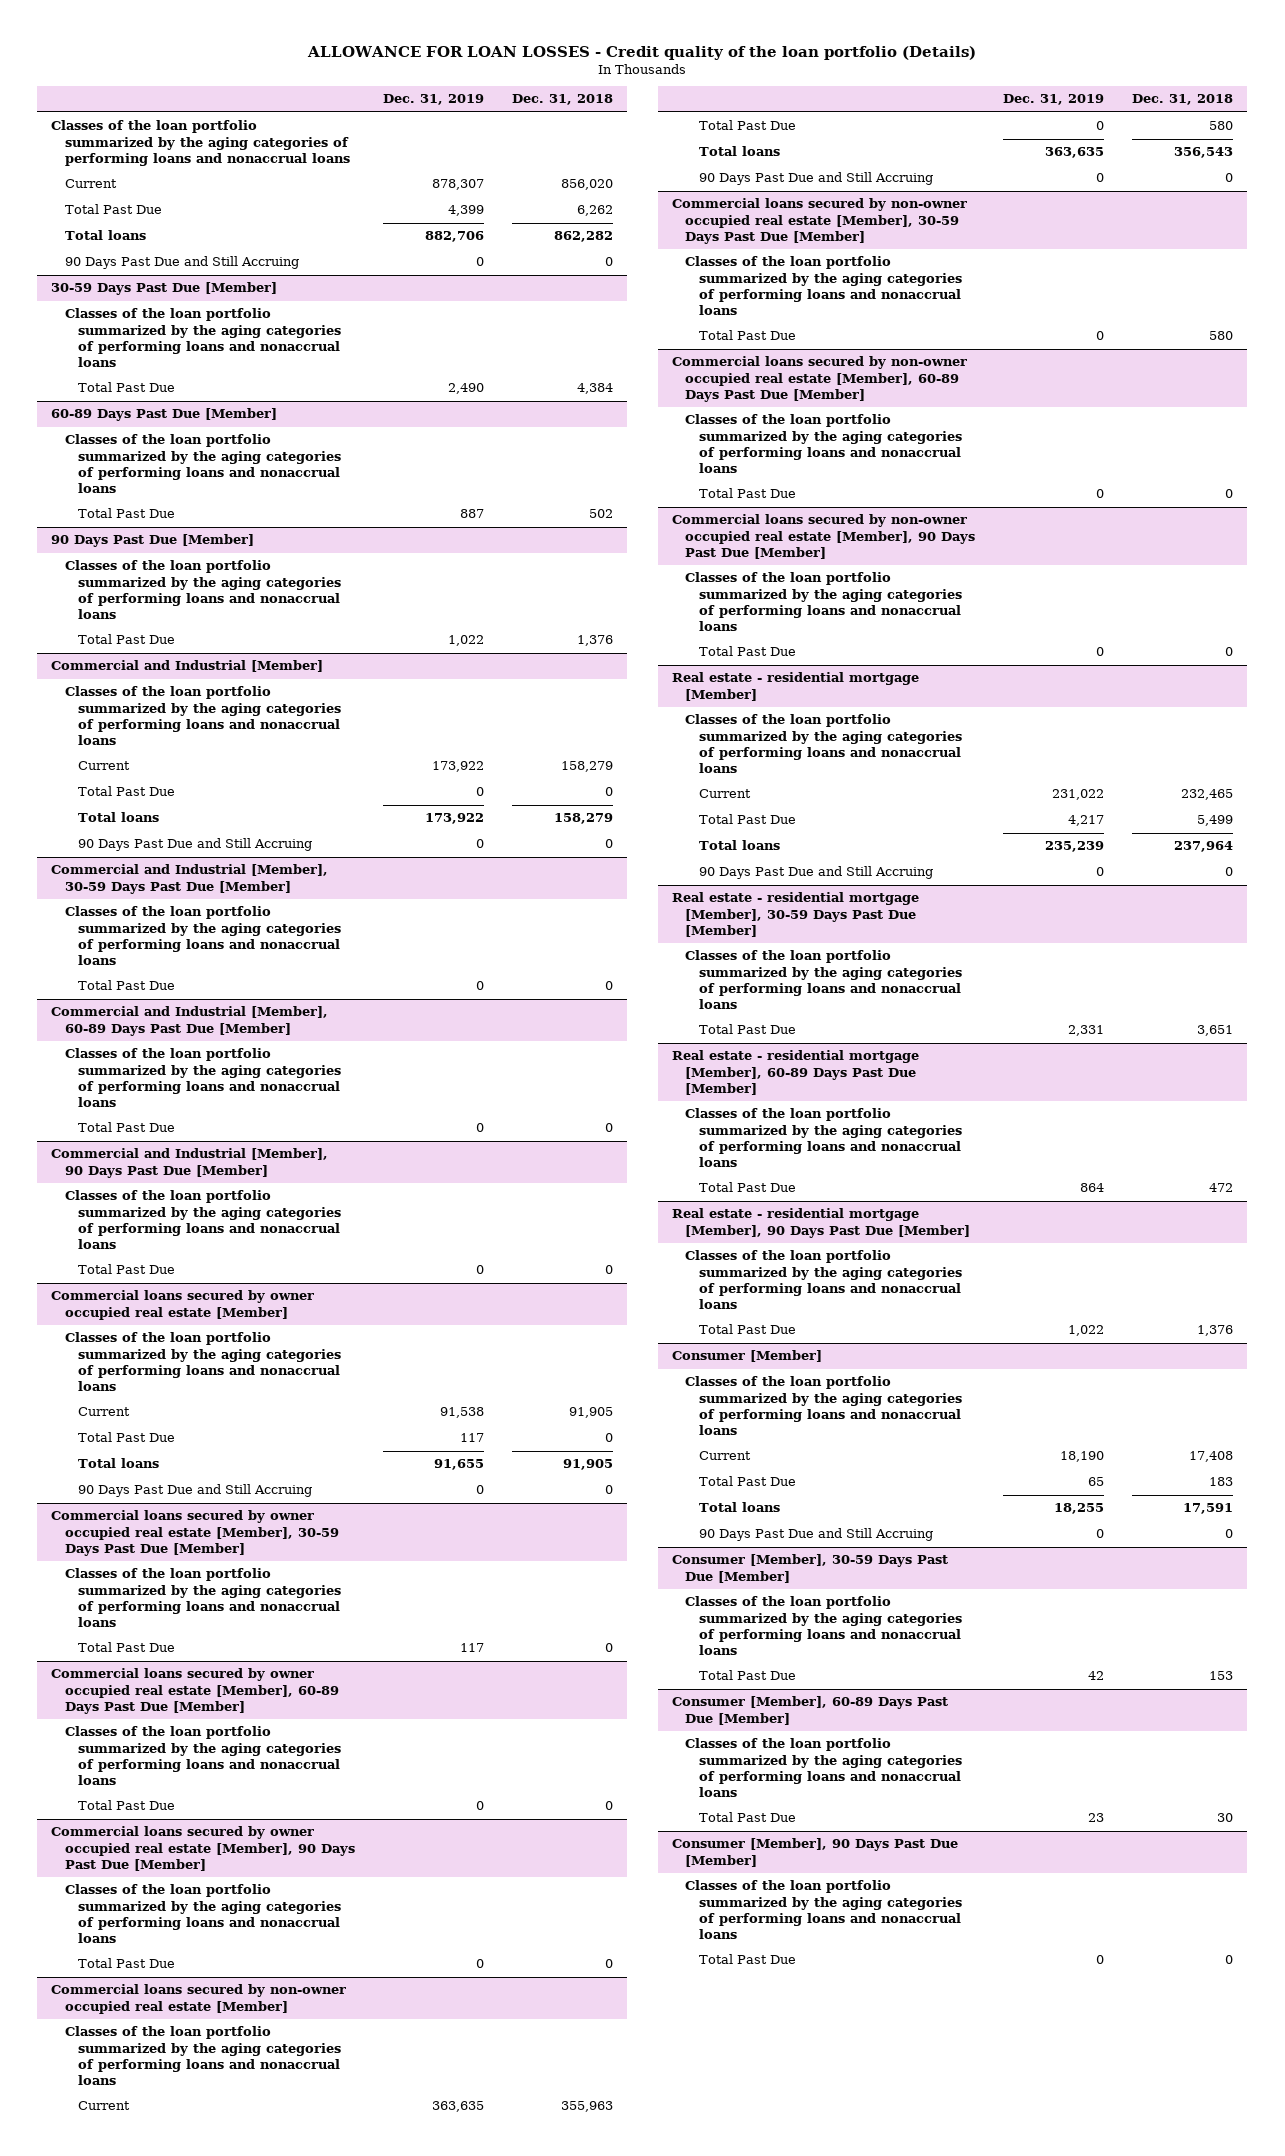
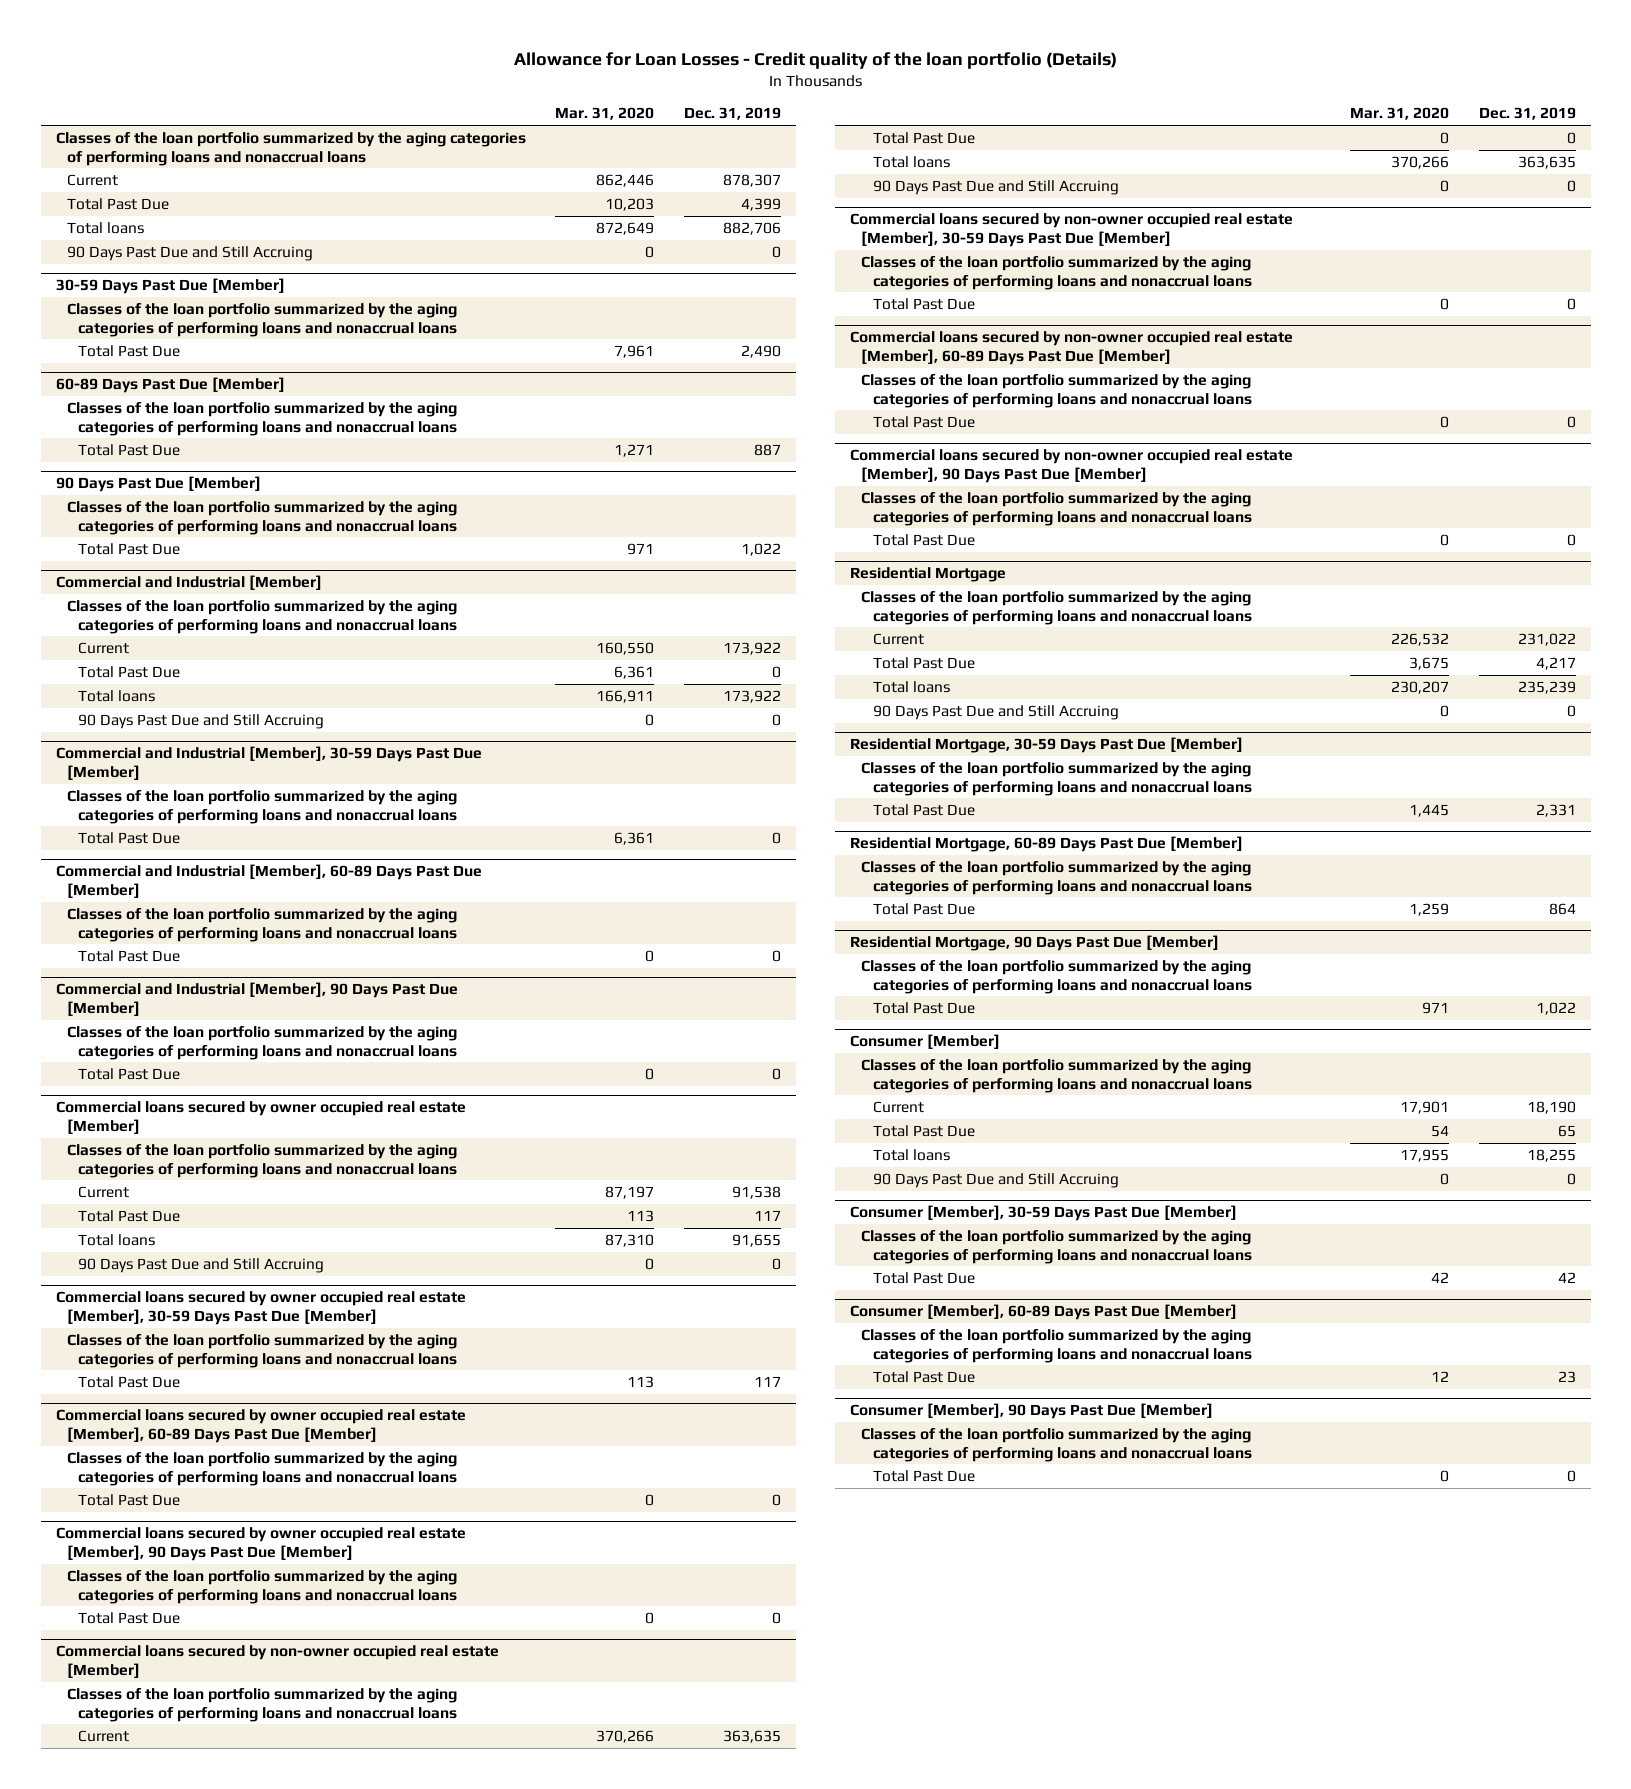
- ALLOWANCE FOR LOAN LOSSES - Credit quality of the loan portfolio (Details)
+ Allowance for Loan Losses - Credit quality of the loan portfolio (Details)
- | Dec. 31, 2019 | Dec. 31, 2018
+ | Mar. 31, 2020 | Dec. 31, 2019
- Real estate - residential mortgage [Member]
+ Residential Mortgage
- Real estate - residential mortgage [Member], 30-59 Days Past Due [Member]
+ Residential Mortgage, 30-59 Days Past Due [Member]
- Real estate - residential mortgage [Member], 60-89 Days Past Due [Member]
+ Residential Mortgage, 60-89 Days Past Due [Member]
- Real estate - residential mortgage [Member], 90 Days Past Due [Member]
+ Residential Mortgage, 90 Days Past Due [Member]

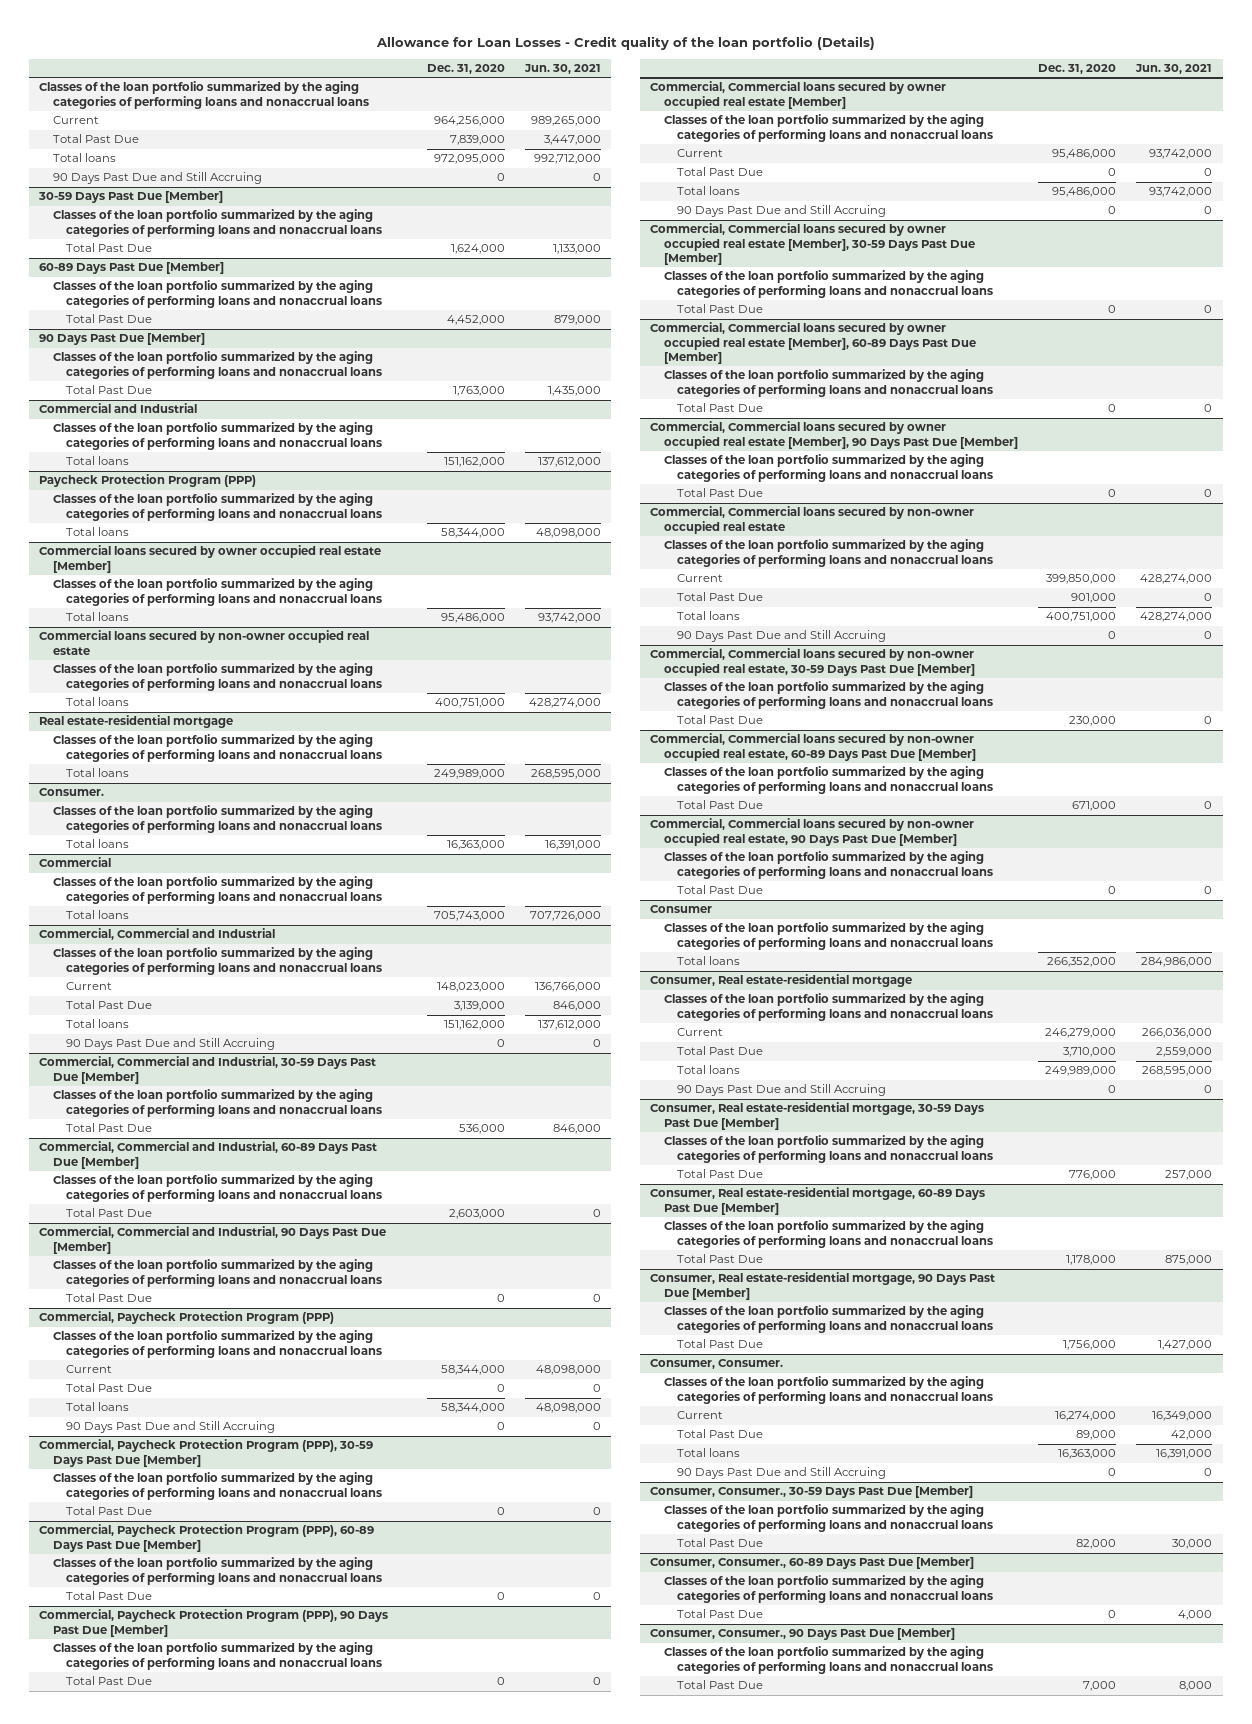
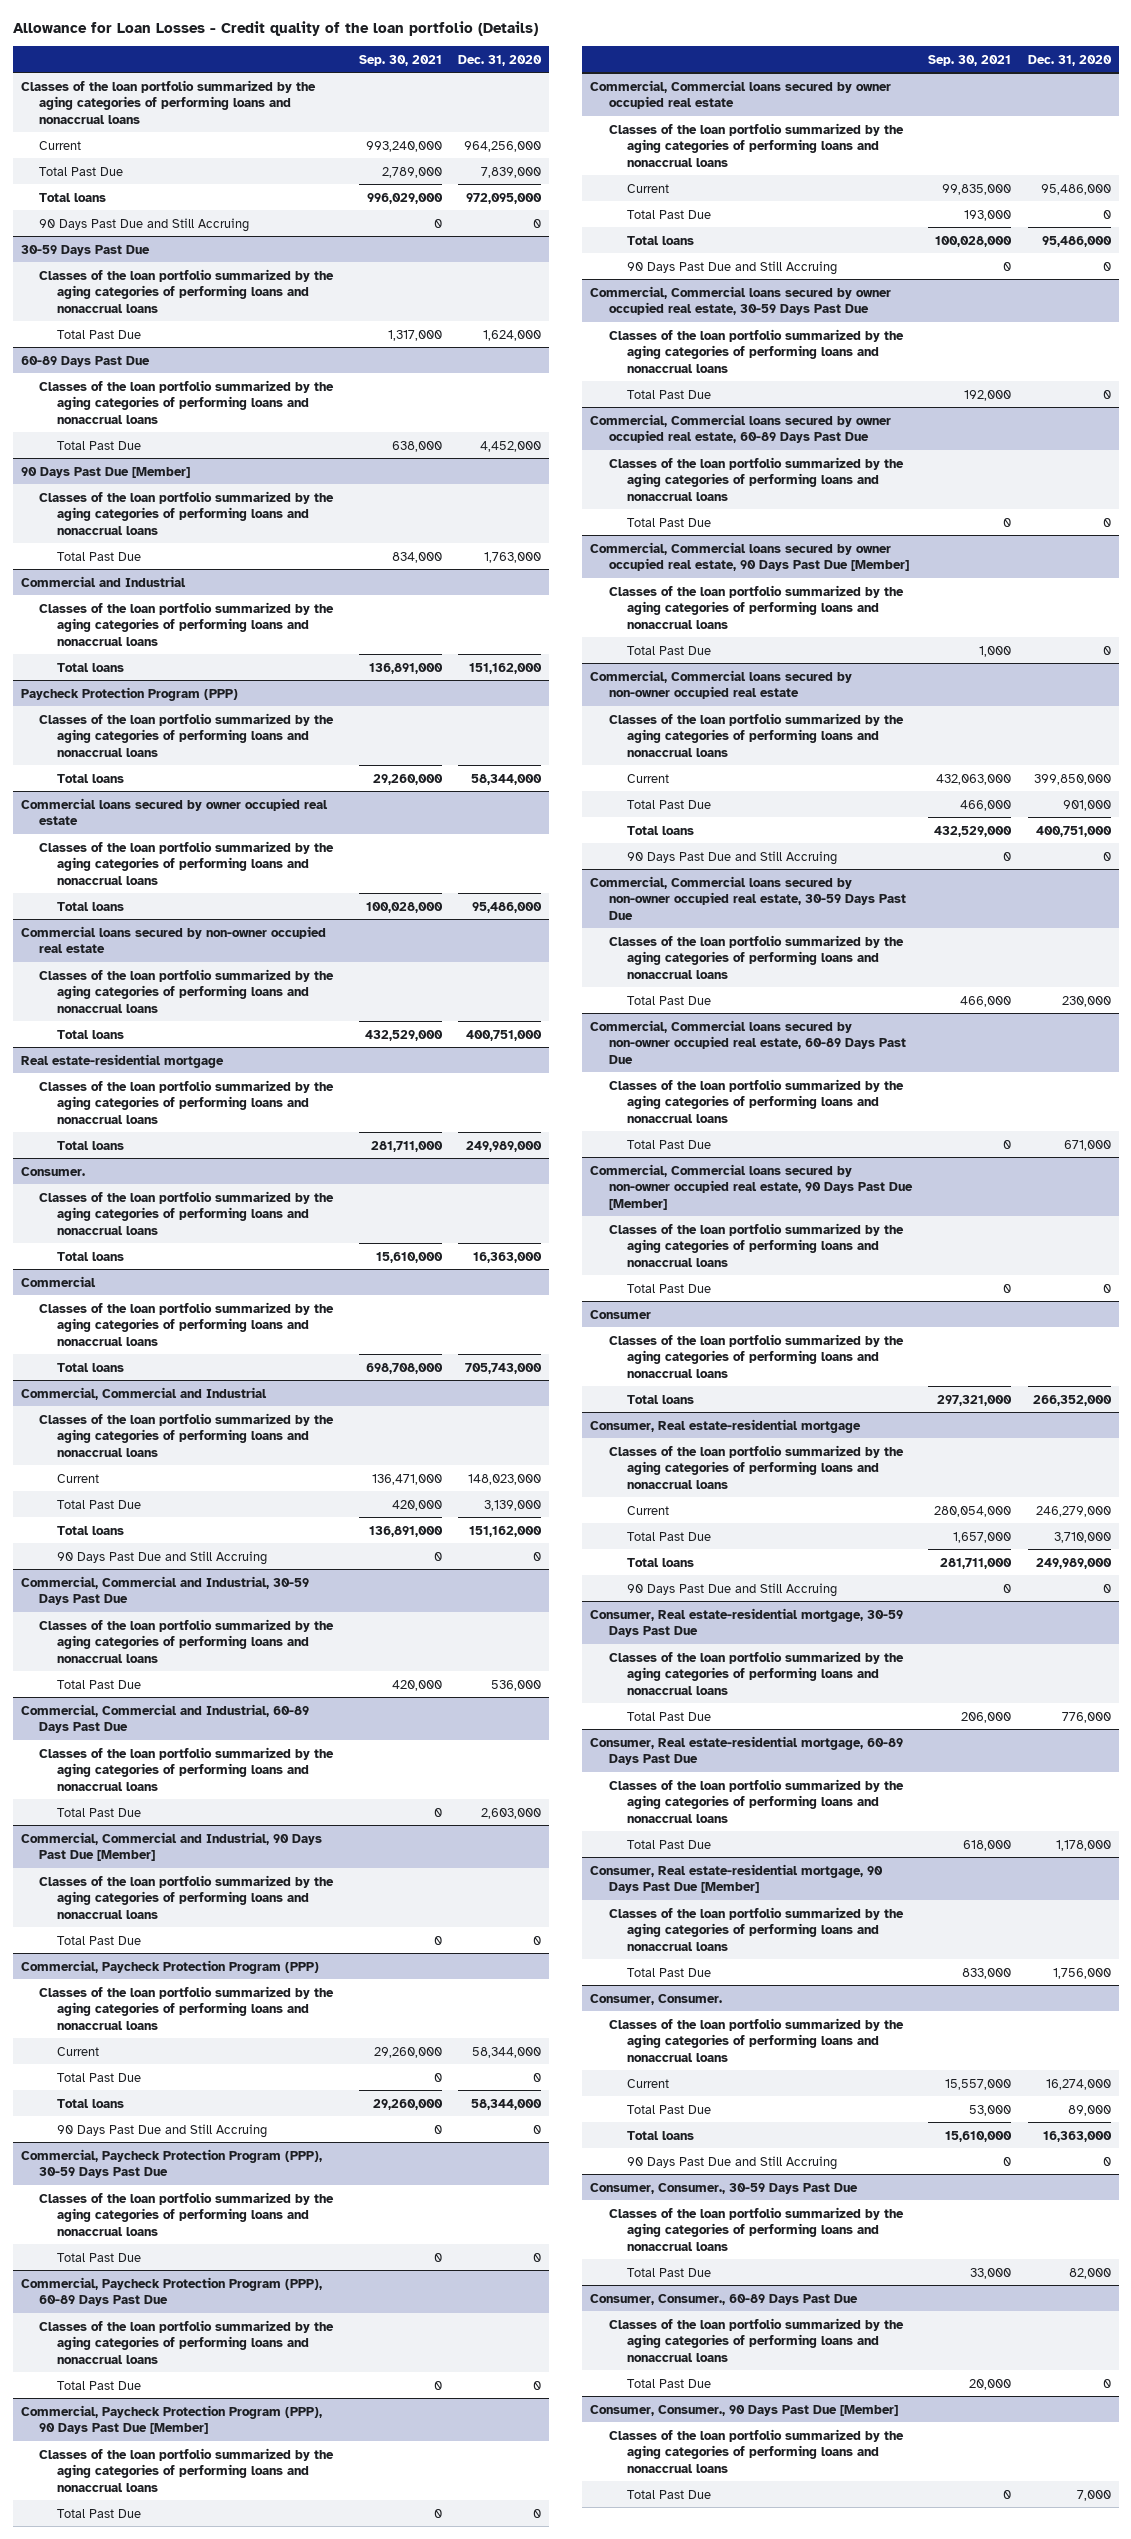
- | Dec. 31, 2020 | Jun. 30, 2021
+ | Sep. 30, 2021 | Dec. 31, 2020
- 30-59 Days Past Due [Member]
+ 30-59 Days Past Due
- 60-89 Days Past Due [Member]
+ 60-89 Days Past Due
- Commercial loans secured by owner occupied real estate [Member]
+ Commercial loans secured by owner occupied real estate
- Commercial, Commercial and Industrial, 30-59 Days Past Due [Member]
+ Commercial, Commercial and Industrial, 30-59 Days Past Due
- Commercial, Commercial and Industrial, 60-89 Days Past Due [Member]
+ Commercial, Commercial and Industrial, 60-89 Days Past Due
- Commercial, Paycheck Protection Program (PPP), 30-59 Days Past Due [Member]
+ Commercial, Paycheck Protection Program (PPP), 30-59 Days Past Due
- Commercial, Paycheck Protection Program (PPP), 60-89 Days Past Due [Member]
+ Commercial, Paycheck Protection Program (PPP), 60-89 Days Past Due
- Commercial, Commercial loans secured by owner occupied real estate [Member]
+ Commercial, Commercial loans secured by owner occupied real estate
- Commercial, Commercial loans secured by owner occupied real estate [Member], 30-59 Days Past Due [Member]
+ Commercial, Commercial loans secured by owner occupied real estate, 30-59 Days Past Due
- Commercial, Commercial loans secured by owner occupied real estate [Member], 60-89 Days Past Due [Member]
+ Commercial, Commercial loans secured by owner occupied real estate, 60-89 Days Past Due
- Commercial, Commercial loans secured by owner occupied real estate [Member], 90 Days Past Due [Member]
+ Commercial, Commercial loans secured by owner occupied real estate, 90 Days Past Due [Member]
- Commercial, Commercial loans secured by non-owner occupied real estate, 30-59 Days Past Due [Member]
+ Commercial, Commercial loans secured by non-owner occupied real estate, 30-59 Days Past Due
- Commercial, Commercial loans secured by non-owner occupied real estate, 60-89 Days Past Due [Member]
+ Commercial, Commercial loans secured by non-owner occupied real estate, 60-89 Days Past Due
- Consumer, Real estate-residential mortgage, 30-59 Days Past Due [Member]
+ Consumer, Real estate-residential mortgage, 30-59 Days Past Due
- Consumer, Real estate-residential mortgage, 60-89 Days Past Due [Member]
+ Consumer, Real estate-residential mortgage, 60-89 Days Past Due
- Consumer, Consumer., 30-59 Days Past Due [Member]
+ Consumer, Consumer., 30-59 Days Past Due
- Consumer, Consumer., 60-89 Days Past Due [Member]
+ Consumer, Consumer., 60-89 Days Past Due

